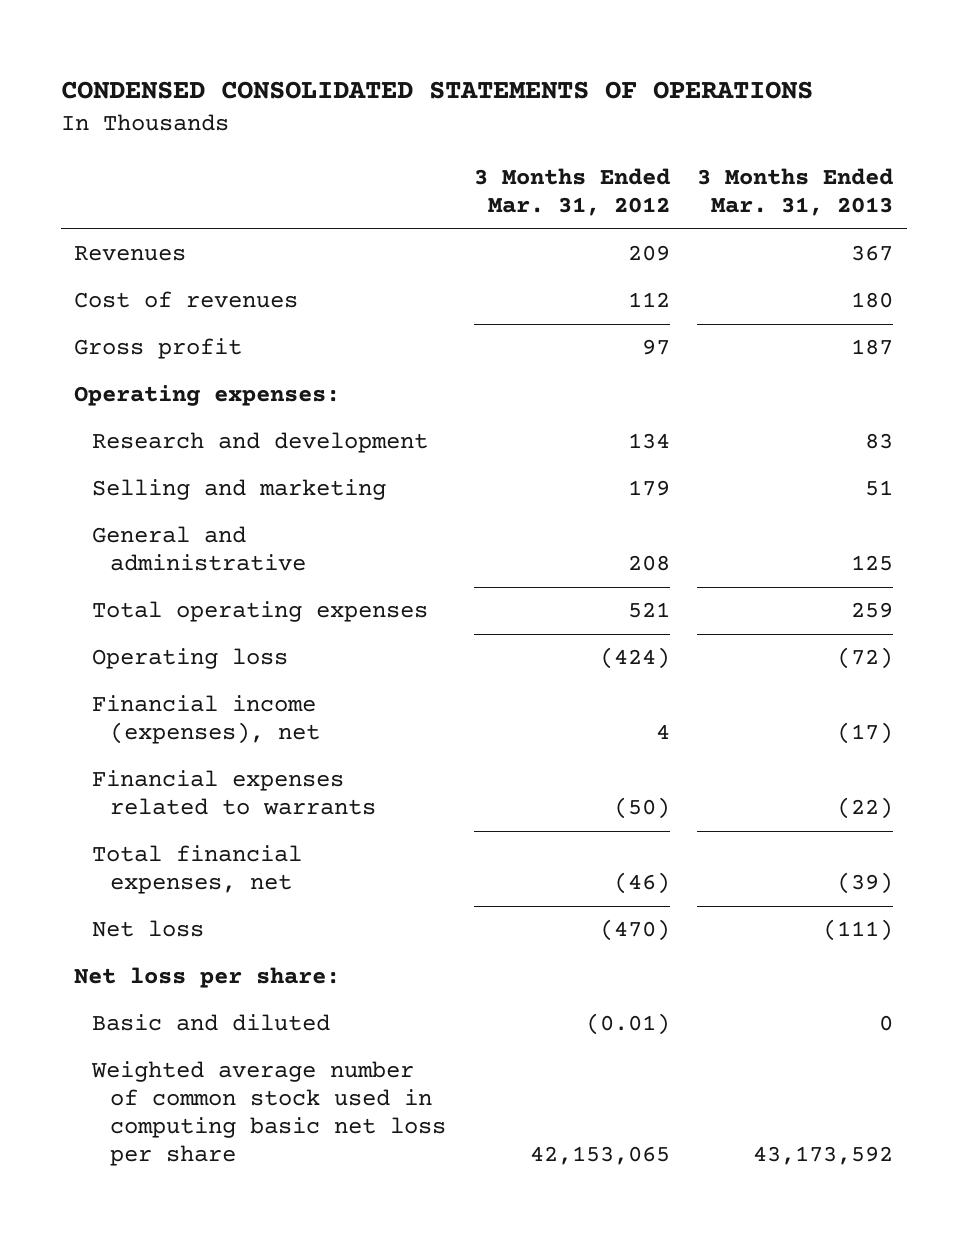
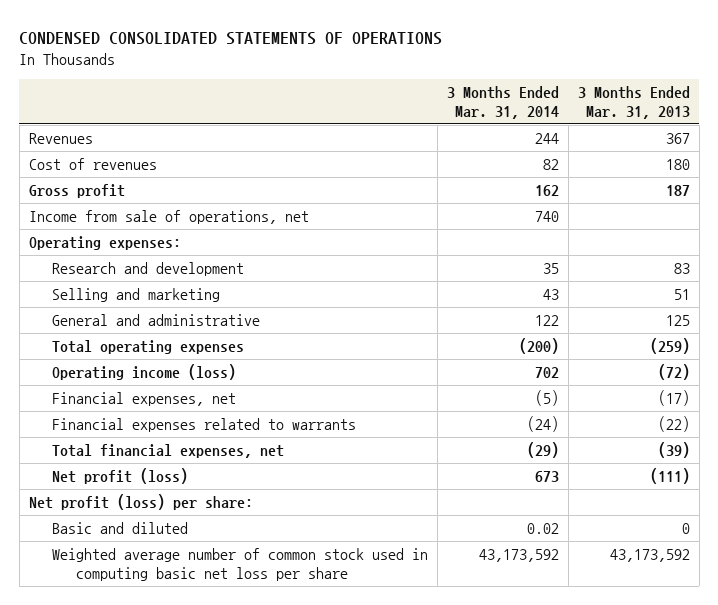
- | 3 Months Ended Mar. 31, 2012 | 3 Months Ended Mar. 31, 2013
+ | 3 Months Ended Mar. 31, 2014 | 3 Months Ended Mar. 31, 2013
+ Income from sale of operations, net | 740 |
- Total operating expenses | 521 | 259
- Operating loss | (424) | (72)
- Financial income (expenses), net | 4 | (17)
+ Total operating expenses | (200) | (259)
+ Operating income (loss) | 702 | (72)
+ Financial expenses, net | (5) | (17)
- Net loss | (470) | (111)
- Net loss per share:
+ Net profit (loss) | 673 | (111)
+ Net profit (loss) per share:

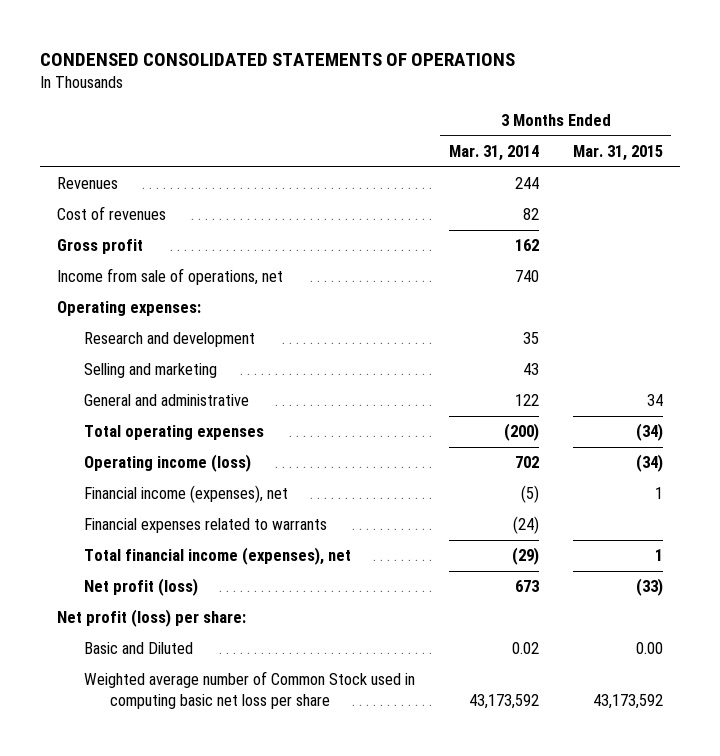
- | 3 Months Ended Mar. 31, 2014 | 3 Months Ended Mar. 31, 2013
+ | 3 Months Ended Mar. 31, 2014 | 3 Months Ended Mar. 31, 2015
- Financial expenses, net | (5) | (17)
+ Financial income (expenses), net | (5) | 1
- Total financial expenses, net | (29) | (39)
+ Total financial income (expenses), net | (29) | 1
- Basic and diluted | 0.02 | 0
- Weighted average number of common stock used in computing basic net loss per share | 43,173,592 | 43,173,592
+ Basic and Diluted | 0.02 | 0.00
+ Weighted average number of Common Stock used in computing basic net loss per share | 43,173,592 | 43,173,592

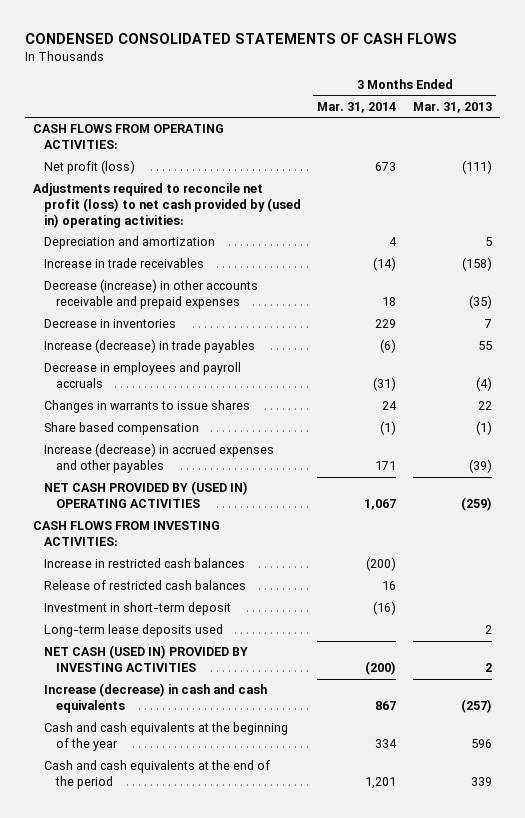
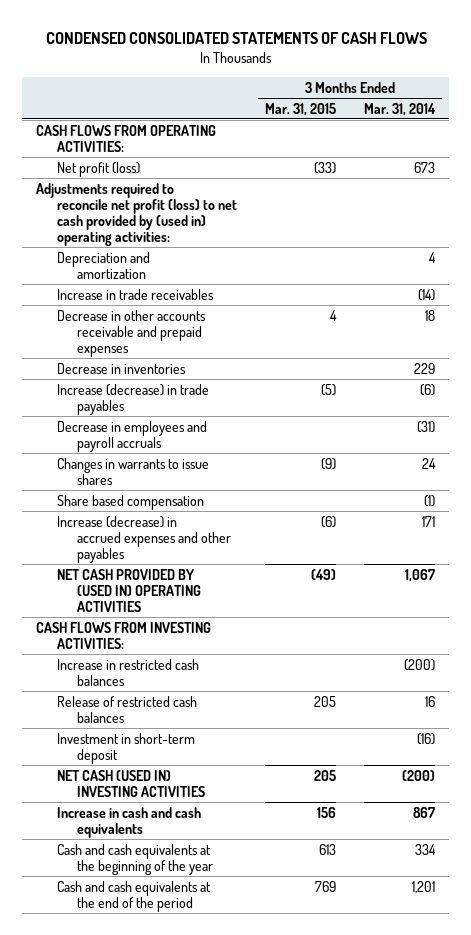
- | 3 Months Ended Mar. 31, 2014 | 3 Months Ended Mar. 31, 2013
+ | 3 Months Ended Mar. 31, 2015 | 3 Months Ended Mar. 31, 2014
- Decrease (increase) in other accounts receivable and prepaid expenses | 18 | (35)
+ Decrease in other accounts receivable and prepaid expenses | 4 | 18
- Long-term lease deposits used | | 2
- NET CASH (USED IN) PROVIDED BY INVESTING ACTIVITIES | (200) | 2
- Increase (decrease) in cash and cash equivalents | 867 | (257)
+ NET CASH (USED IN) INVESTING ACTIVITIES | 205 | (200)
+ Increase in cash and cash equivalents | 156 | 867

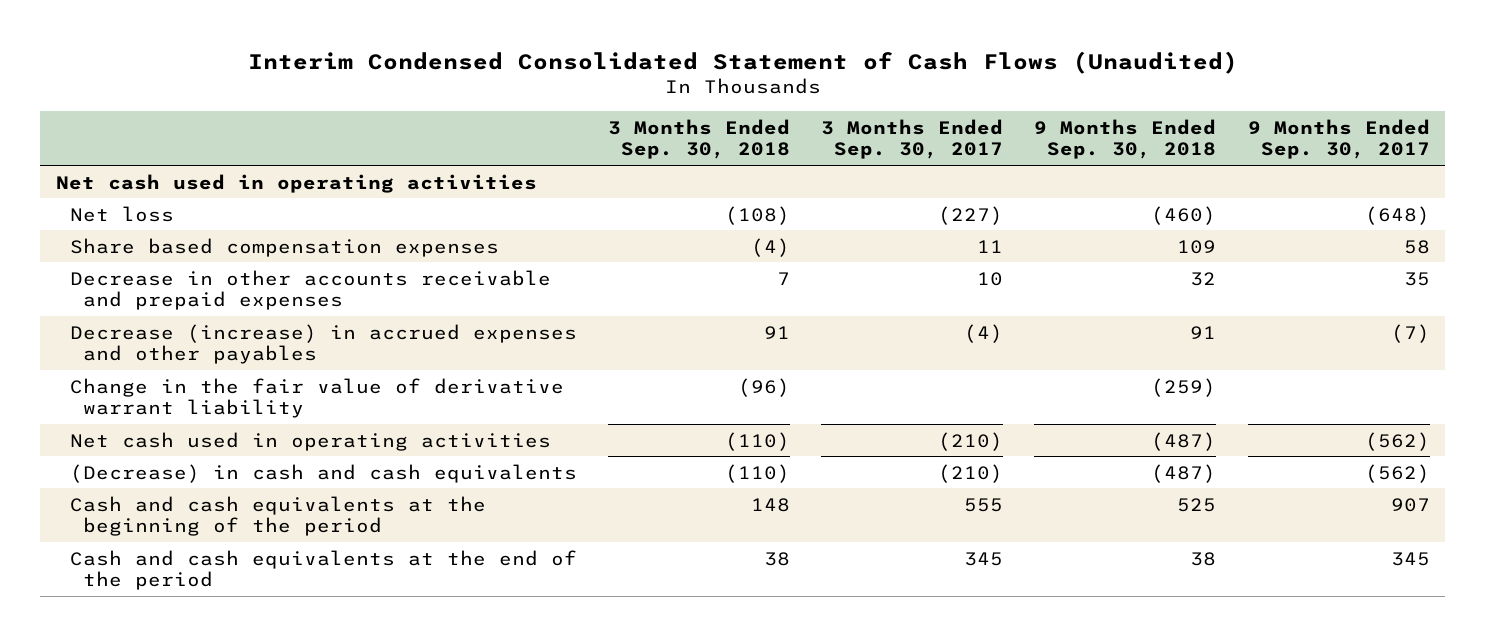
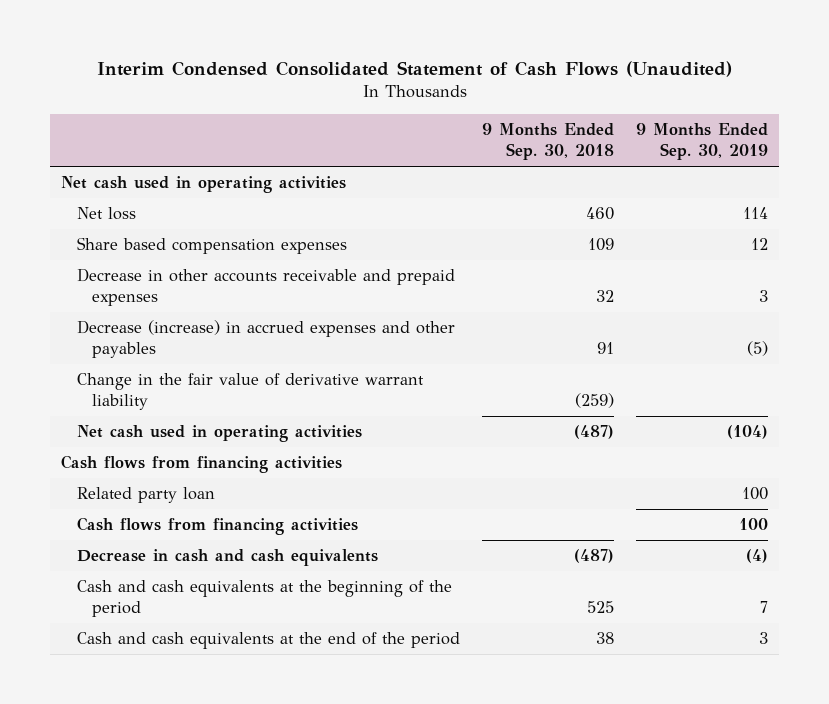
- | 3 Months Ended Sep. 30, 2018 | 3 Months Ended Sep. 30, 2017 | 9 Months Ended Sep. 30, 2018 | 9 Months Ended Sep. 30, 2017
+ | 9 Months Ended Sep. 30, 2018 | 9 Months Ended Sep. 30, 2019
- Net loss | (108) | (227) | (460) | (648)
+ Net loss | 460 | 114
- (Decrease) in cash and cash equivalents | (110) | (210) | (487) | (562)
+ Cash flows from financing activities
+ Related party loan | | 100
+ Cash flows from financing activities | | 100
+ Decrease in cash and cash equivalents | (487) | (4)

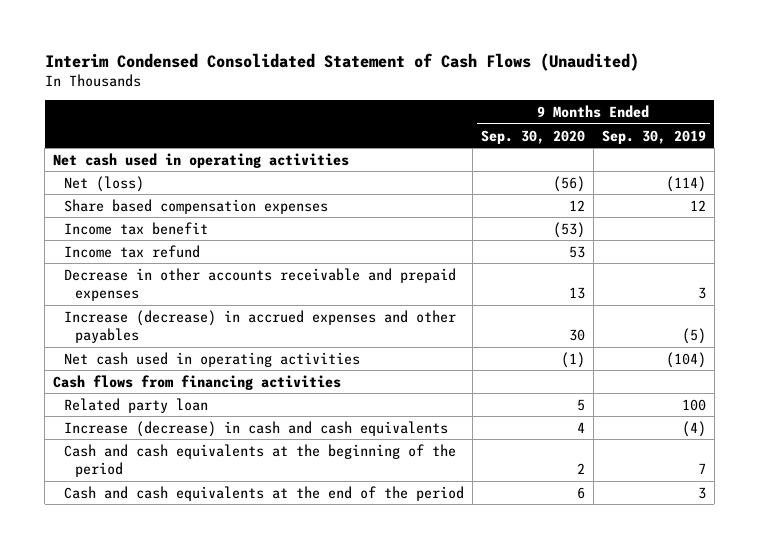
- | 9 Months Ended Sep. 30, 2018 | 9 Months Ended Sep. 30, 2019
+ | 9 Months Ended Sep. 30, 2020 | 9 Months Ended Sep. 30, 2019
- Net loss | 460 | 114
+ Net (loss) | (56) | (114)
+ Income tax benefit | (53) |
+ Income tax refund | 53 |
- Decrease (increase) in accrued expenses and other payables | 91 | (5)
- Change in the fair value of derivative warrant liability | (259) |
+ Increase (decrease) in accrued expenses and other payables | 30 | (5)
- Cash flows from financing activities | | 100
- Decrease in cash and cash equivalents | (487) | (4)
+ Increase (decrease) in cash and cash equivalents | 4 | (4)

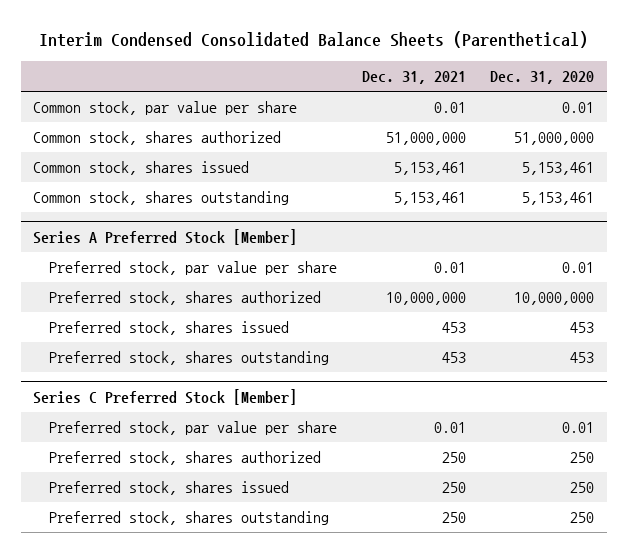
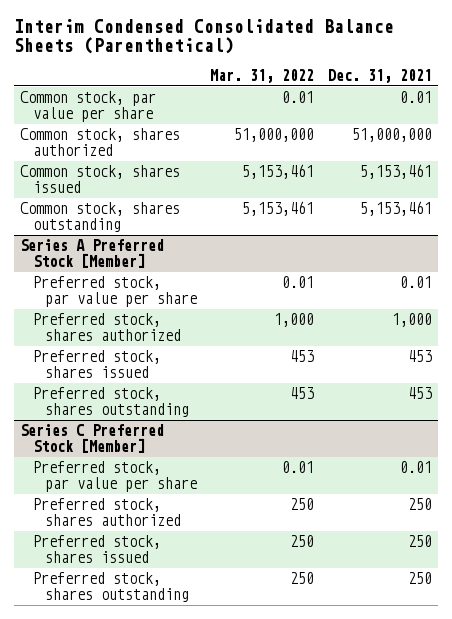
- | Dec. 31, 2021 | Dec. 31, 2020
+ | Mar. 31, 2022 | Dec. 31, 2021
@ Series A Preferred Stock [Member]
- Preferred stock, shares authorized | 10,000,000 | 10,000,000
+ Preferred stock, shares authorized | 1,000 | 1,000

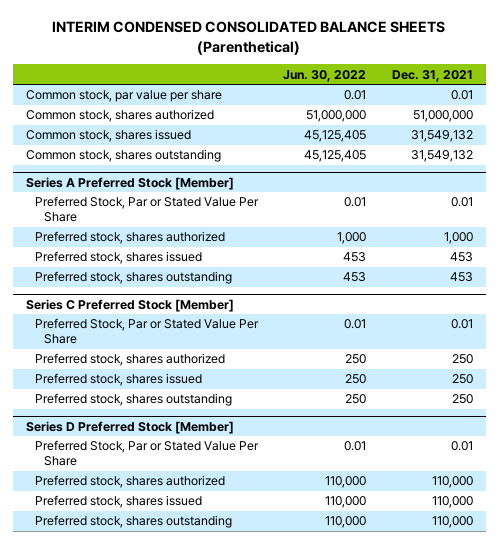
- Interim Condensed Consolidated Balance Sheets (Parenthetical)
+ INTERIM CONDENSED CONSOLIDATED BALANCE SHEETS (Parenthetical)
- | Mar. 31, 2022 | Dec. 31, 2021
+ | Jun. 30, 2022 | Dec. 31, 2021
- Common stock, shares issued | 5,153,461 | 5,153,461
- Common stock, shares outstanding | 5,153,461 | 5,153,461
+ Common stock, shares issued | 45,125,405 | 31,549,132
+ Common stock, shares outstanding | 45,125,405 | 31,549,132
@ Series A Preferred Stock [Member]
- Preferred stock, par value per share | 0.01 | 0.01
+ Preferred Stock, Par or Stated Value Per Share | 0.01 | 0.01
@ Series C Preferred Stock [Member]
- Preferred stock, par value per share | 0.01 | 0.01
+ Preferred Stock, Par or Stated Value Per Share | 0.01 | 0.01
+ Series D Preferred Stock [Member]
+ Preferred Stock, Par or Stated Value Per Share | 0.01 | 0.01
+ Preferred stock, shares authorized | 110,000 | 110,000
+ Preferred stock, shares issued | 110,000 | 110,000
+ Preferred stock, shares outstanding | 110,000 | 110,000

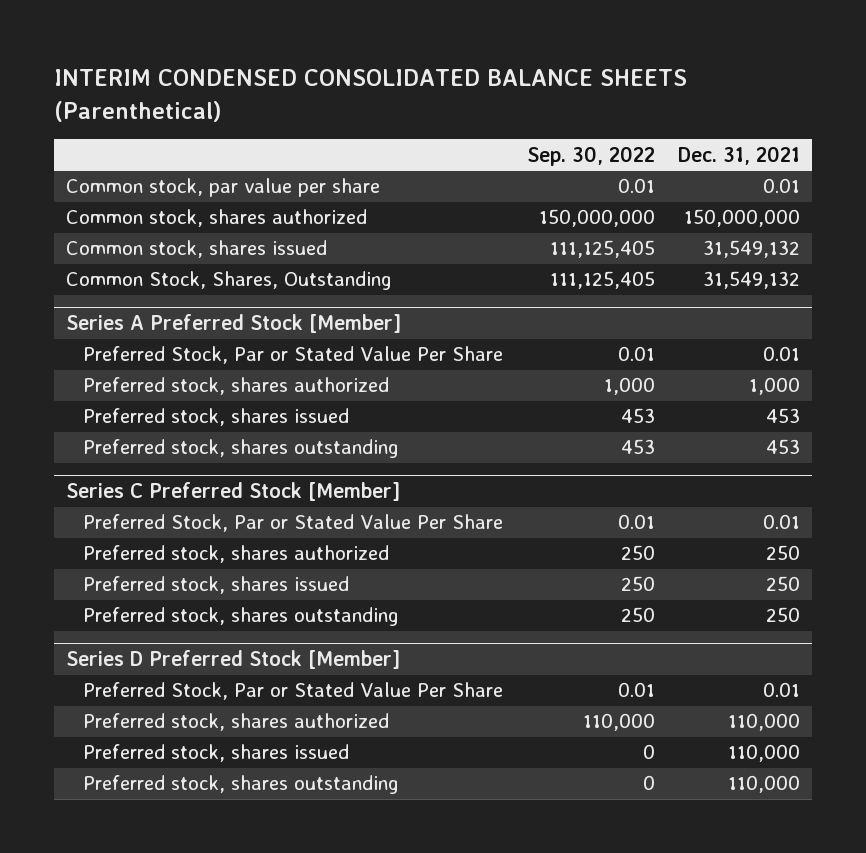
- | Jun. 30, 2022 | Dec. 31, 2021
+ | Sep. 30, 2022 | Dec. 31, 2021
- Common stock, shares authorized | 51,000,000 | 51,000,000
+ Common stock, shares authorized | 150,000,000 | 150,000,000
- Common stock, shares outstanding | 45,125,405 | 31,549,132
+ Common Stock, Shares, Outstanding | 111,125,405 | 31,549,132

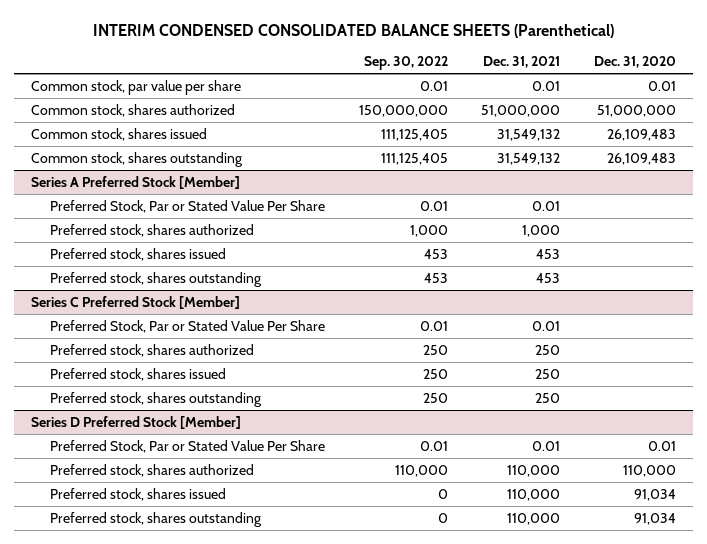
- | Sep. 30, 2022 | Dec. 31, 2021
+ | Sep. 30, 2022 | Dec. 31, 2021 | Dec. 31, 2020
- Common stock, shares authorized | 150,000,000 | 150,000,000
+ Common stock, shares authorized | 150,000,000 | 51,000,000 | 51,000,000
- Common Stock, Shares, Outstanding | 111,125,405 | 31,549,132
+ Common stock, shares outstanding | 111,125,405 | 31,549,132 | 26,109,483

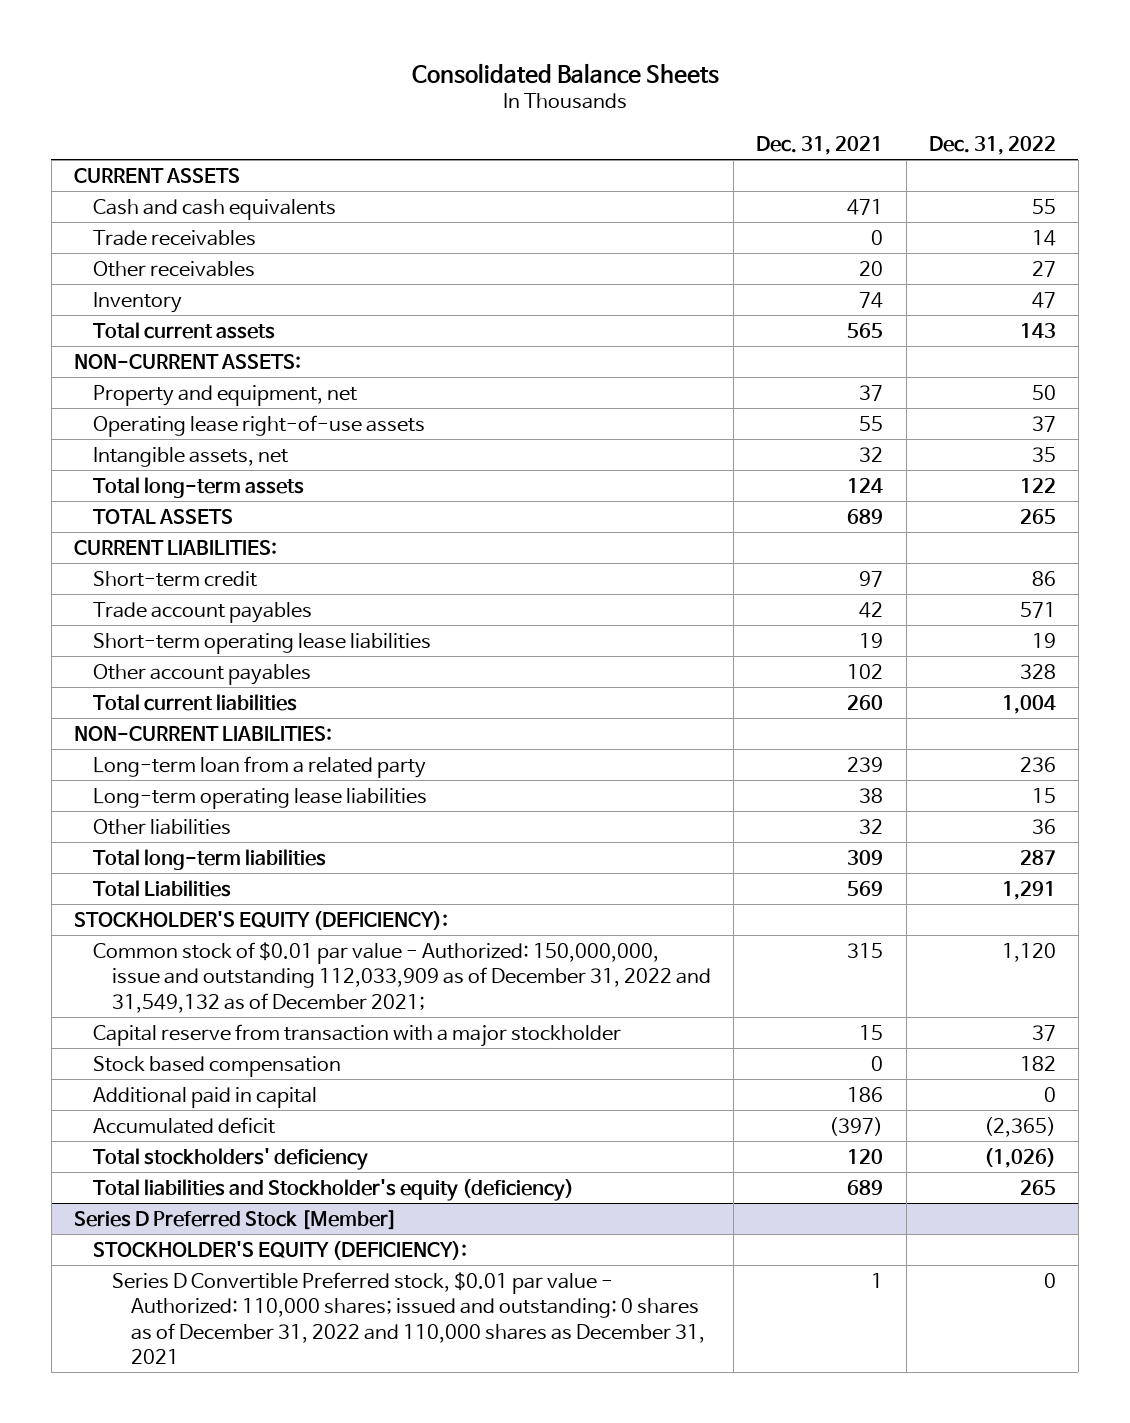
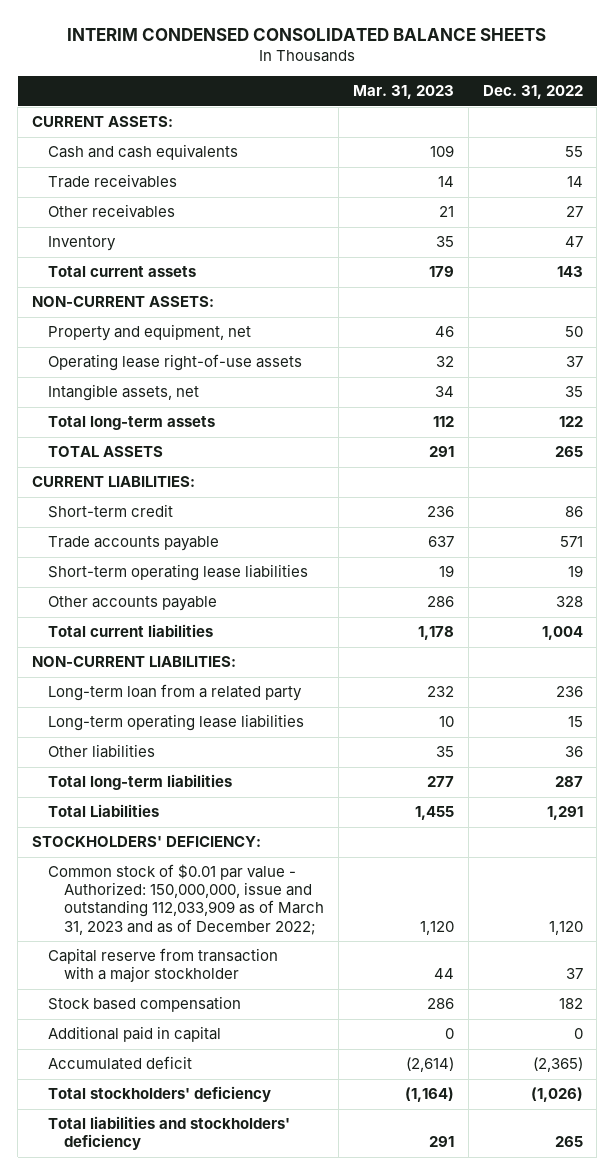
- Consolidated Balance Sheets
+ INTERIM CONDENSED CONSOLIDATED BALANCE SHEETS
- | Dec. 31, 2021 | Dec. 31, 2022
+ | Mar. 31, 2023 | Dec. 31, 2022
- CURRENT ASSETS
+ CURRENT ASSETS:
- Trade account payables | 42 | 571
+ Trade accounts payable | 637 | 571
- Other account payables | 102 | 328
+ Other accounts payable | 286 | 328
- STOCKHOLDER'S EQUITY (DEFICIENCY):
- Common stock of $0.01 par value - Authorized: 150,000,000, issue and outstanding 112,033,909 as of December 31, 2022 and 31,549,132 as of December 2021; | 315 | 1,120
+ STOCKHOLDERS' DEFICIENCY:
+ Common stock of $0.01 par value - Authorized: 150,000,000, issue and outstanding 112,033,909 as of March 31, 2023 and as of December 2022; | 1,120 | 1,120
- Total liabilities and Stockholder's equity (deficiency) | 689 | 265
- Series D Preferred Stock [Member]
- STOCKHOLDER'S EQUITY (DEFICIENCY):
- Series D Convertible Preferred stock, $0.01 par value - Authorized: 110,000 shares; issued and outstanding: 0 shares as of December 31, 2022 and 110,000 shares as December 31, 2021 | 1 | 0
+ Total liabilities and stockholders' deficiency | 291 | 265

